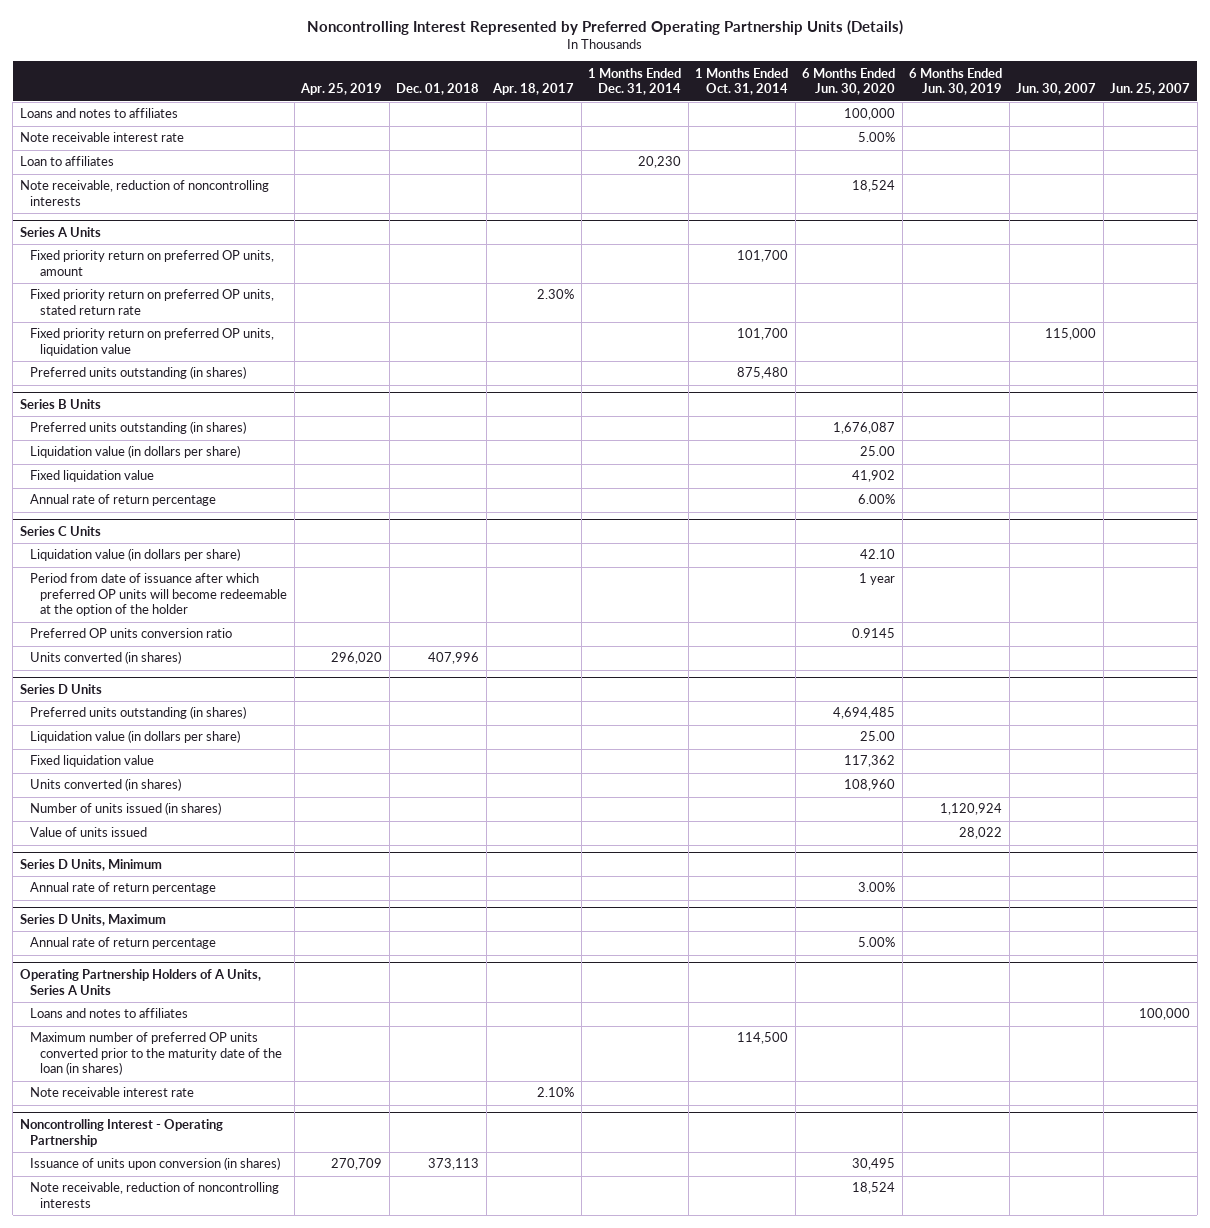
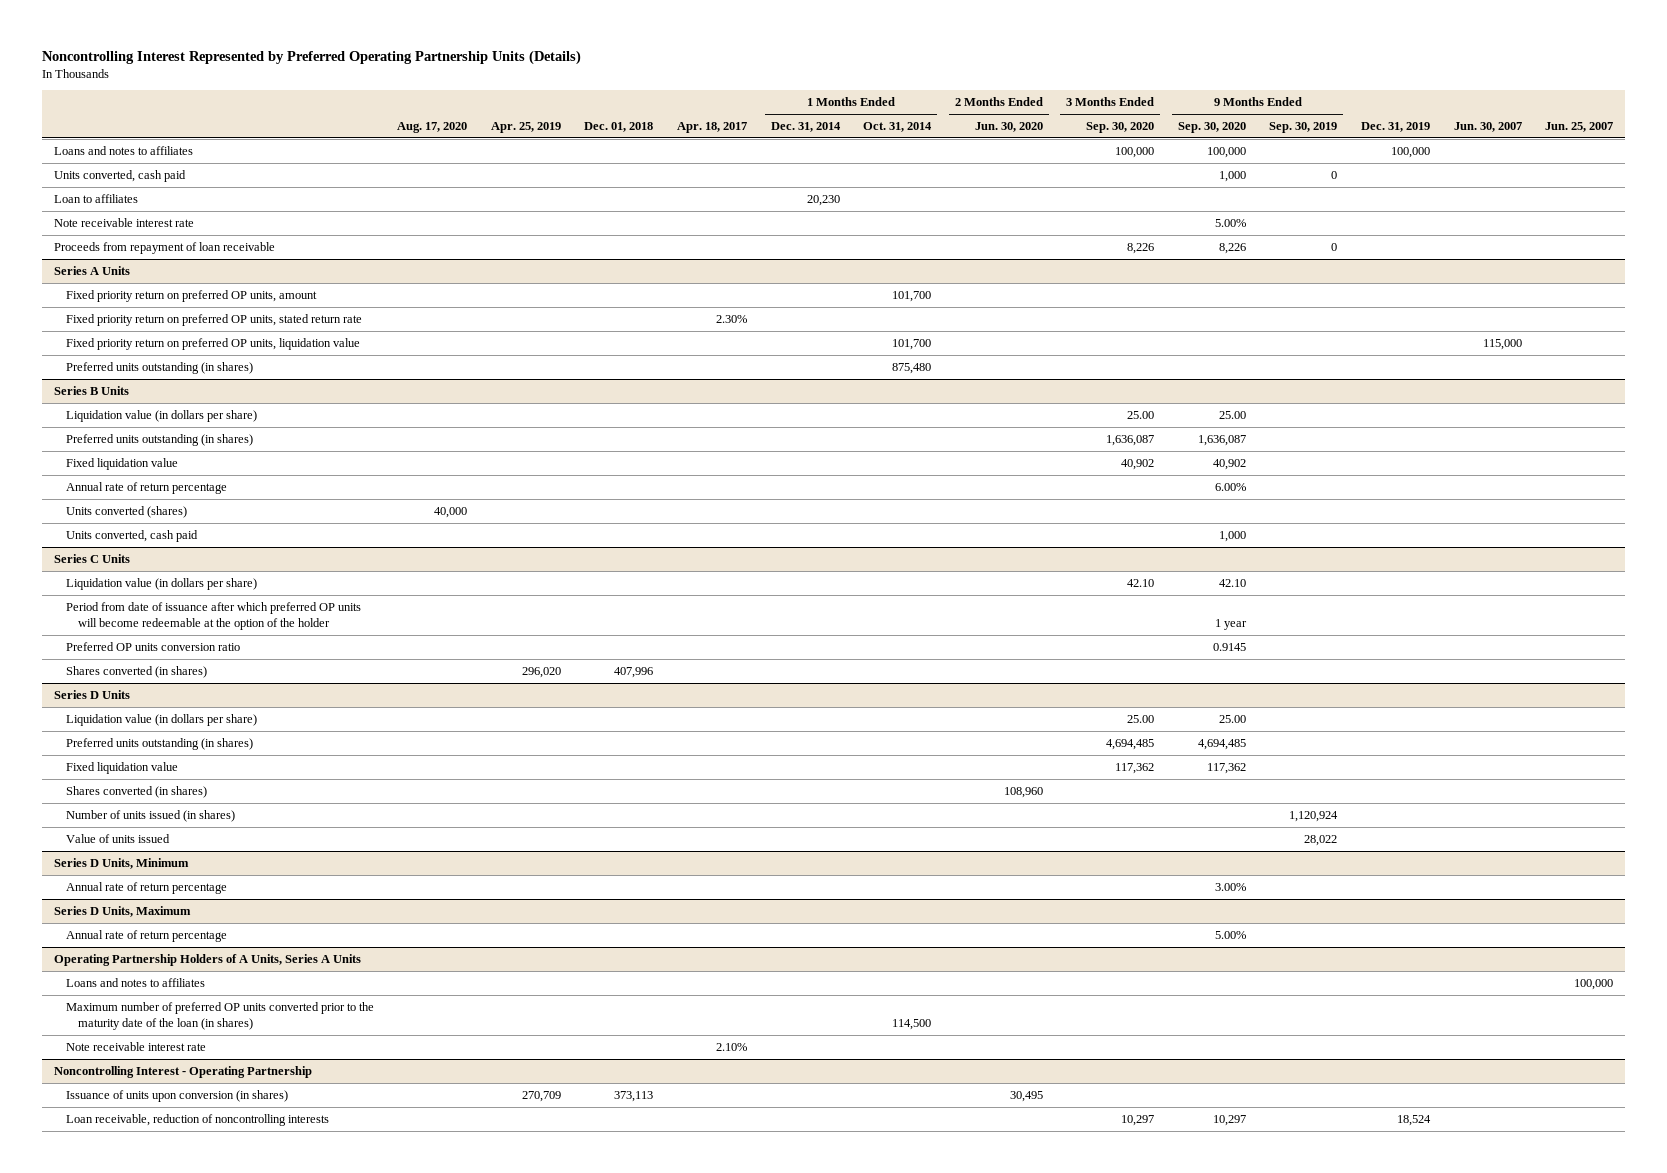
- | Apr. 25, 2019 | Dec. 01, 2018 | Apr. 18, 2017 | 1 Months Ended Dec. 31, 2014 | 1 Months Ended Oct. 31, 2014 | 6 Months Ended Jun. 30, 2020 | 6 Months Ended Jun. 30, 2019 | Jun. 30, 2007 | Jun. 25, 2007
+ | Aug. 17, 2020 | Apr. 25, 2019 | Dec. 01, 2018 | Apr. 18, 2017 | 1 Months Ended Dec. 31, 2014 | 1 Months Ended Oct. 31, 2014 | 2 Months Ended Jun. 30, 2020 | 3 Months Ended Sep. 30, 2020 | 9 Months Ended Sep. 30, 2020 | 9 Months Ended Sep. 30, 2019 | Dec. 31, 2019 | Jun. 30, 2007 | Jun. 25, 2007
+ Units converted, cash paid | | | | | | | | | 1,000 | 0 | | |
- Note receivable, reduction of noncontrolling interests | | | | | | 18,524 | | |
moved down: Note receivable interest rate | | | | | | | | | 5.00% | | | |
+ Proceeds from repayment of loan receivable | | | | | | | | 8,226 | 8,226 | 0 | | |
@ Series B Units
moved down: Preferred units outstanding (in shares) | | | | | | | | 1,636,087 | 1,636,087 | | | |
+ Units converted (shares) | 40,000 | | | | | | | | | | | |
+ Units converted, cash paid | | | | | | | | | 1,000 | | | |
@ Series C Units
- Units converted (in shares) | 296,020 | 407,996 | | | | | | |
+ Shares converted (in shares) | | 296,020 | 407,996 | | | | | | | | | |
@ Series D Units
moved down: Preferred units outstanding (in shares) | | | | | | | | 4,694,485 | 4,694,485 | | | |
- Units converted (in shares) | | | | | | 108,960 | | |
+ Shares converted (in shares) | | | | | | | 108,960 | | | | | |
@ Noncontrolling Interest - Operating Partnership
- Note receivable, reduction of noncontrolling interests | | | | | | 18,524 | | |
+ Loan receivable, reduction of noncontrolling interests | | | | | | | | 10,297 | 10,297 | | 18,524 | |

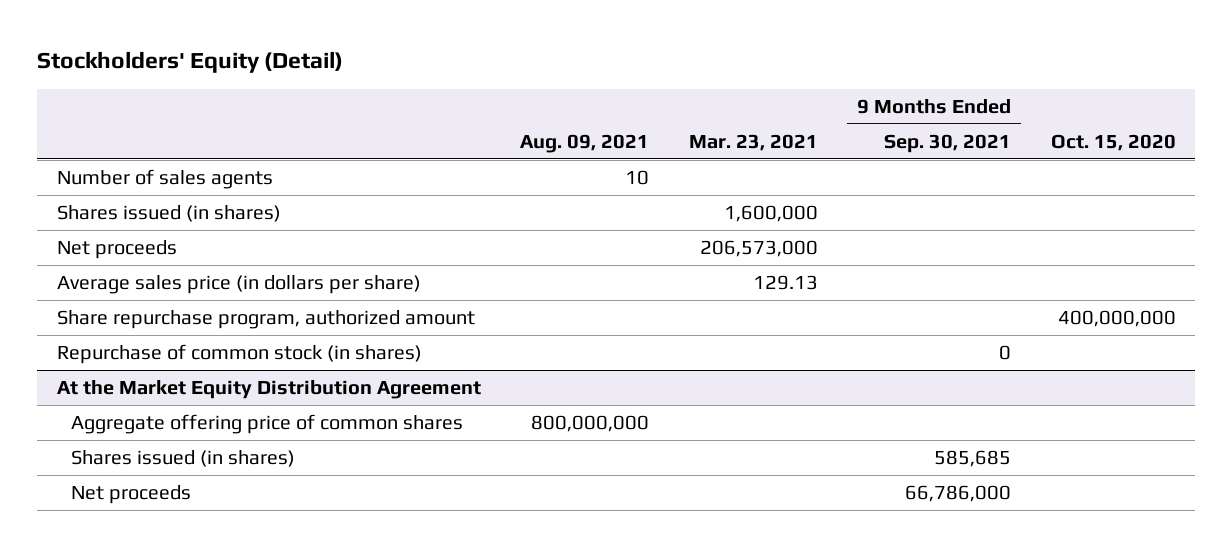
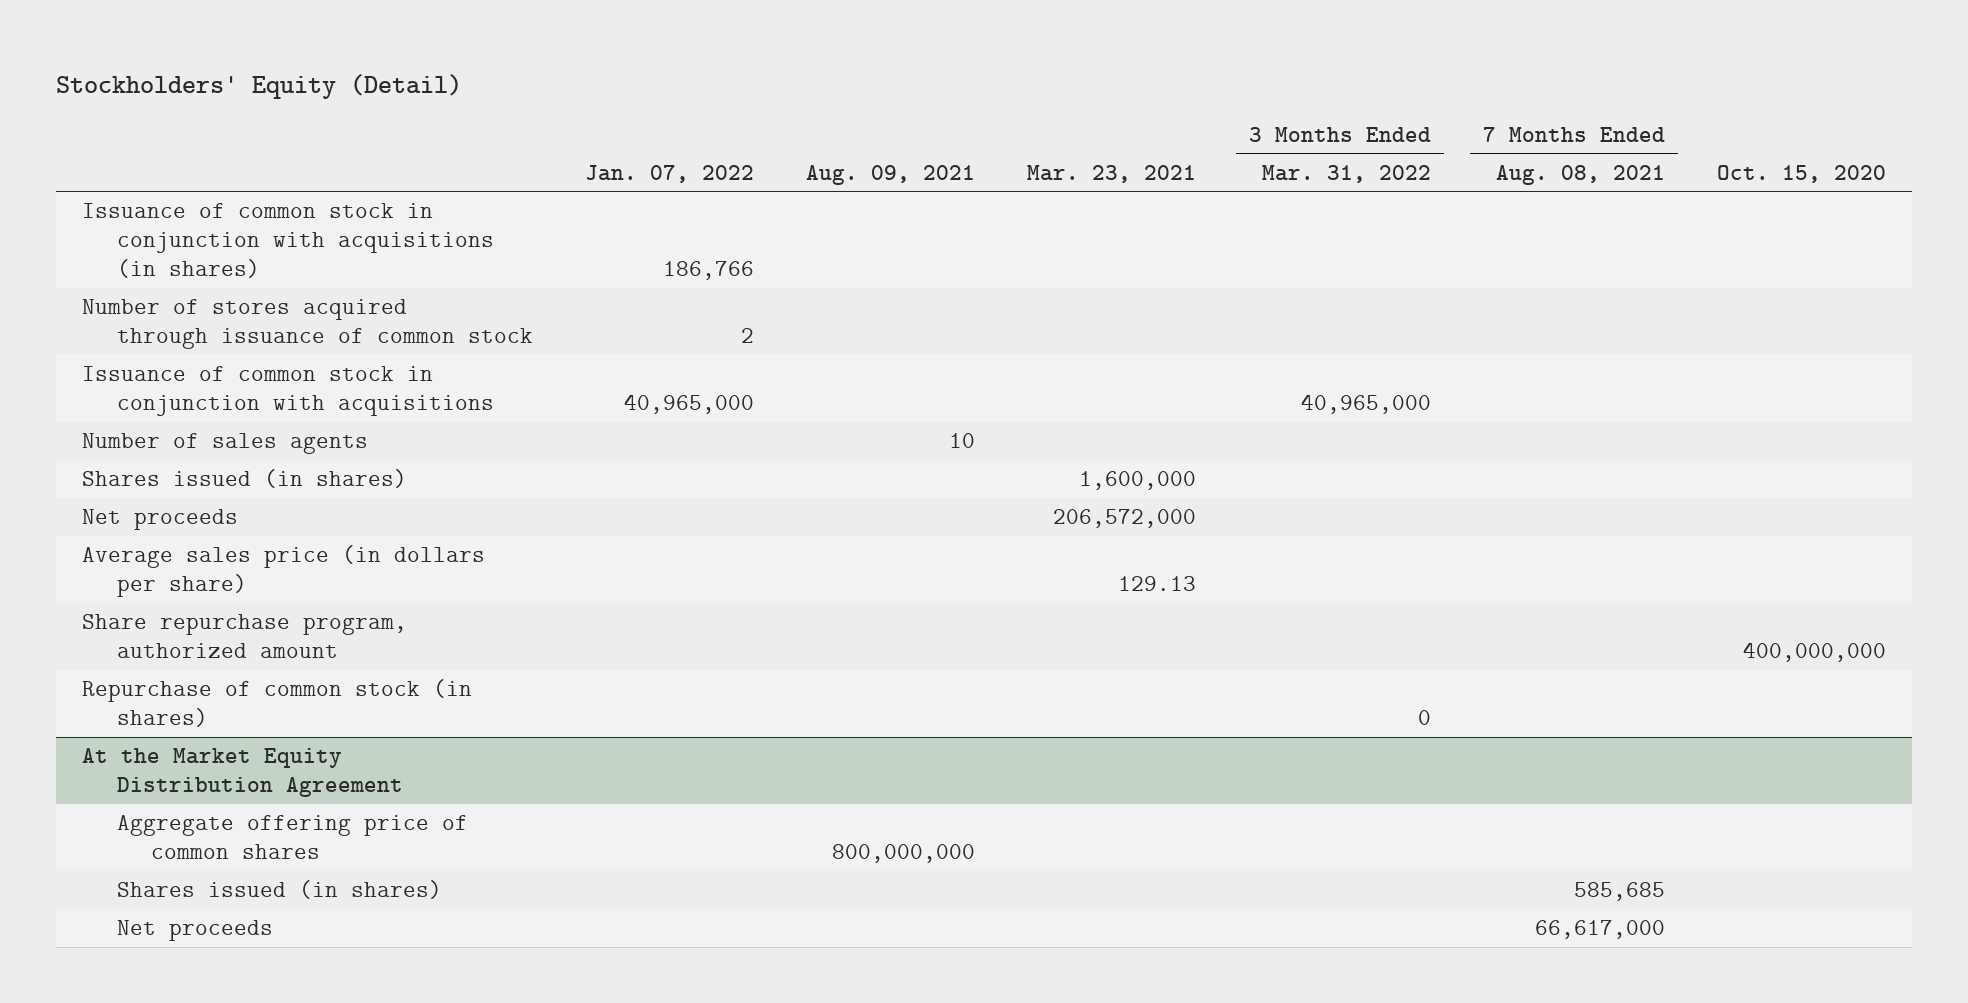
- | Aug. 09, 2021 | Mar. 23, 2021 | 9 Months Ended Sep. 30, 2021 | Oct. 15, 2020
+ | Jan. 07, 2022 | Aug. 09, 2021 | Mar. 23, 2021 | 3 Months Ended Mar. 31, 2022 | 7 Months Ended Aug. 08, 2021 | Oct. 15, 2020
+ Issuance of common stock in conjunction with acquisitions (in shares) | 186,766 | | | | |
+ Number of stores acquired through issuance of common stock | 2 | | | | |
+ Issuance of common stock in conjunction with acquisitions | 40,965,000 | | | 40,965,000 | |
- Net proceeds | | 206,573,000 | |
+ Net proceeds | | | 206,572,000 | | |

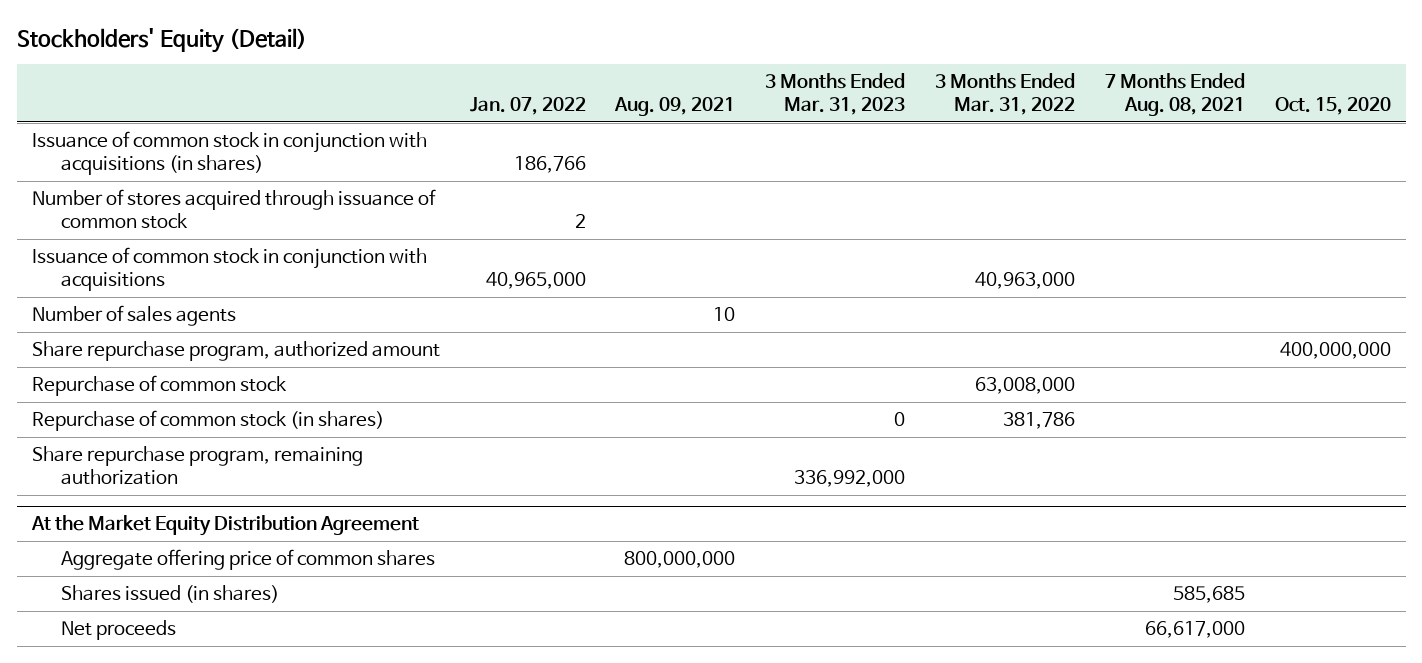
- | Jan. 07, 2022 | Aug. 09, 2021 | Mar. 23, 2021 | 3 Months Ended Mar. 31, 2022 | 7 Months Ended Aug. 08, 2021 | Oct. 15, 2020
+ | Jan. 07, 2022 | Aug. 09, 2021 | 3 Months Ended Mar. 31, 2023 | 3 Months Ended Mar. 31, 2022 | 7 Months Ended Aug. 08, 2021 | Oct. 15, 2020
- Issuance of common stock in conjunction with acquisitions | 40,965,000 | | | 40,965,000 | |
+ Issuance of common stock in conjunction with acquisitions | 40,965,000 | | | 40,963,000 | |
- Shares issued (in shares) | | | 1,600,000 | | |
- Net proceeds | | | 206,572,000 | | |
- Average sales price (in dollars per share) | | | 129.13 | | |
- Repurchase of common stock (in shares) | | | | 0 | |
+ Repurchase of common stock | | | | 63,008,000 | |
+ Repurchase of common stock (in shares) | | | 0 | 381,786 | |
+ Share repurchase program, remaining authorization | | | 336,992,000 | | |

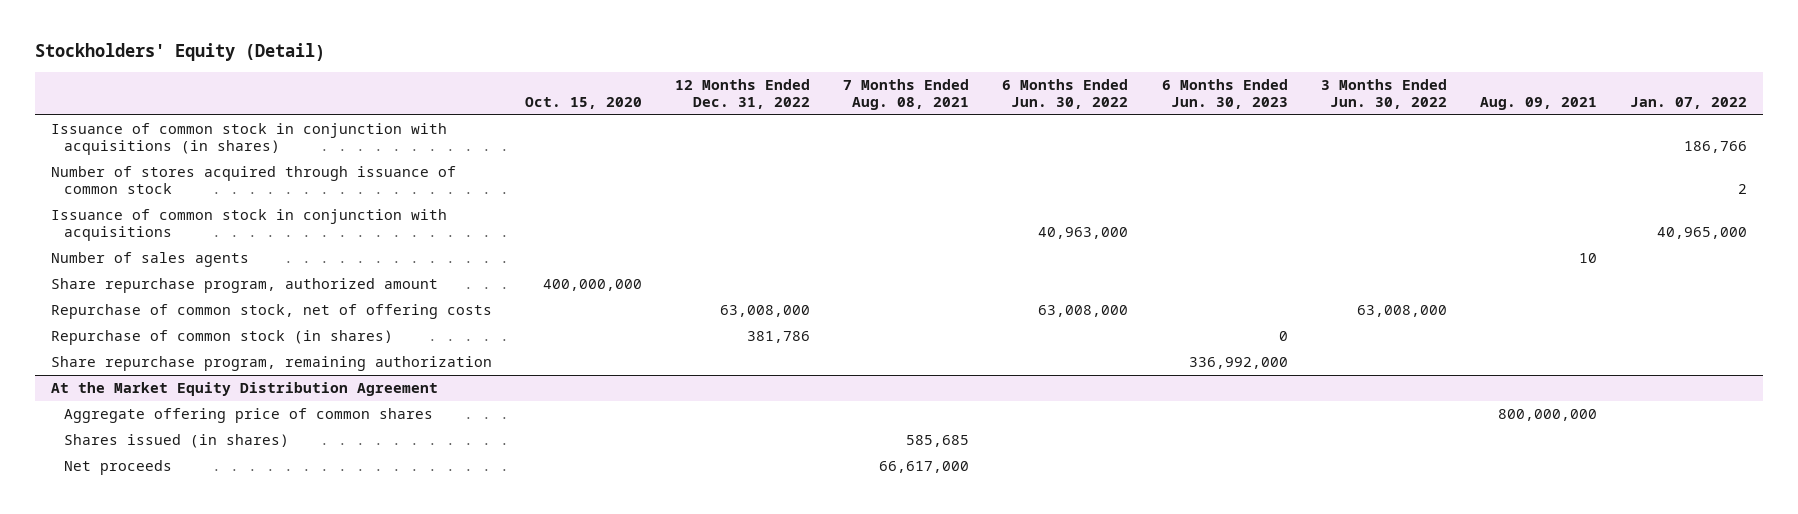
- | Jan. 07, 2022 | Aug. 09, 2021 | 3 Months Ended Mar. 31, 2023 | 3 Months Ended Mar. 31, 2022 | 7 Months Ended Aug. 08, 2021 | Oct. 15, 2020
+ | Oct. 15, 2020 | 12 Months Ended Dec. 31, 2022 | 7 Months Ended Aug. 08, 2021 | 6 Months Ended Jun. 30, 2022 | 6 Months Ended Jun. 30, 2023 | 3 Months Ended Jun. 30, 2022 | Aug. 09, 2021 | Jan. 07, 2022
- Repurchase of common stock | | | | 63,008,000 | |
+ Repurchase of common stock, net of offering costs | | 63,008,000 | | 63,008,000 | | 63,008,000 | |

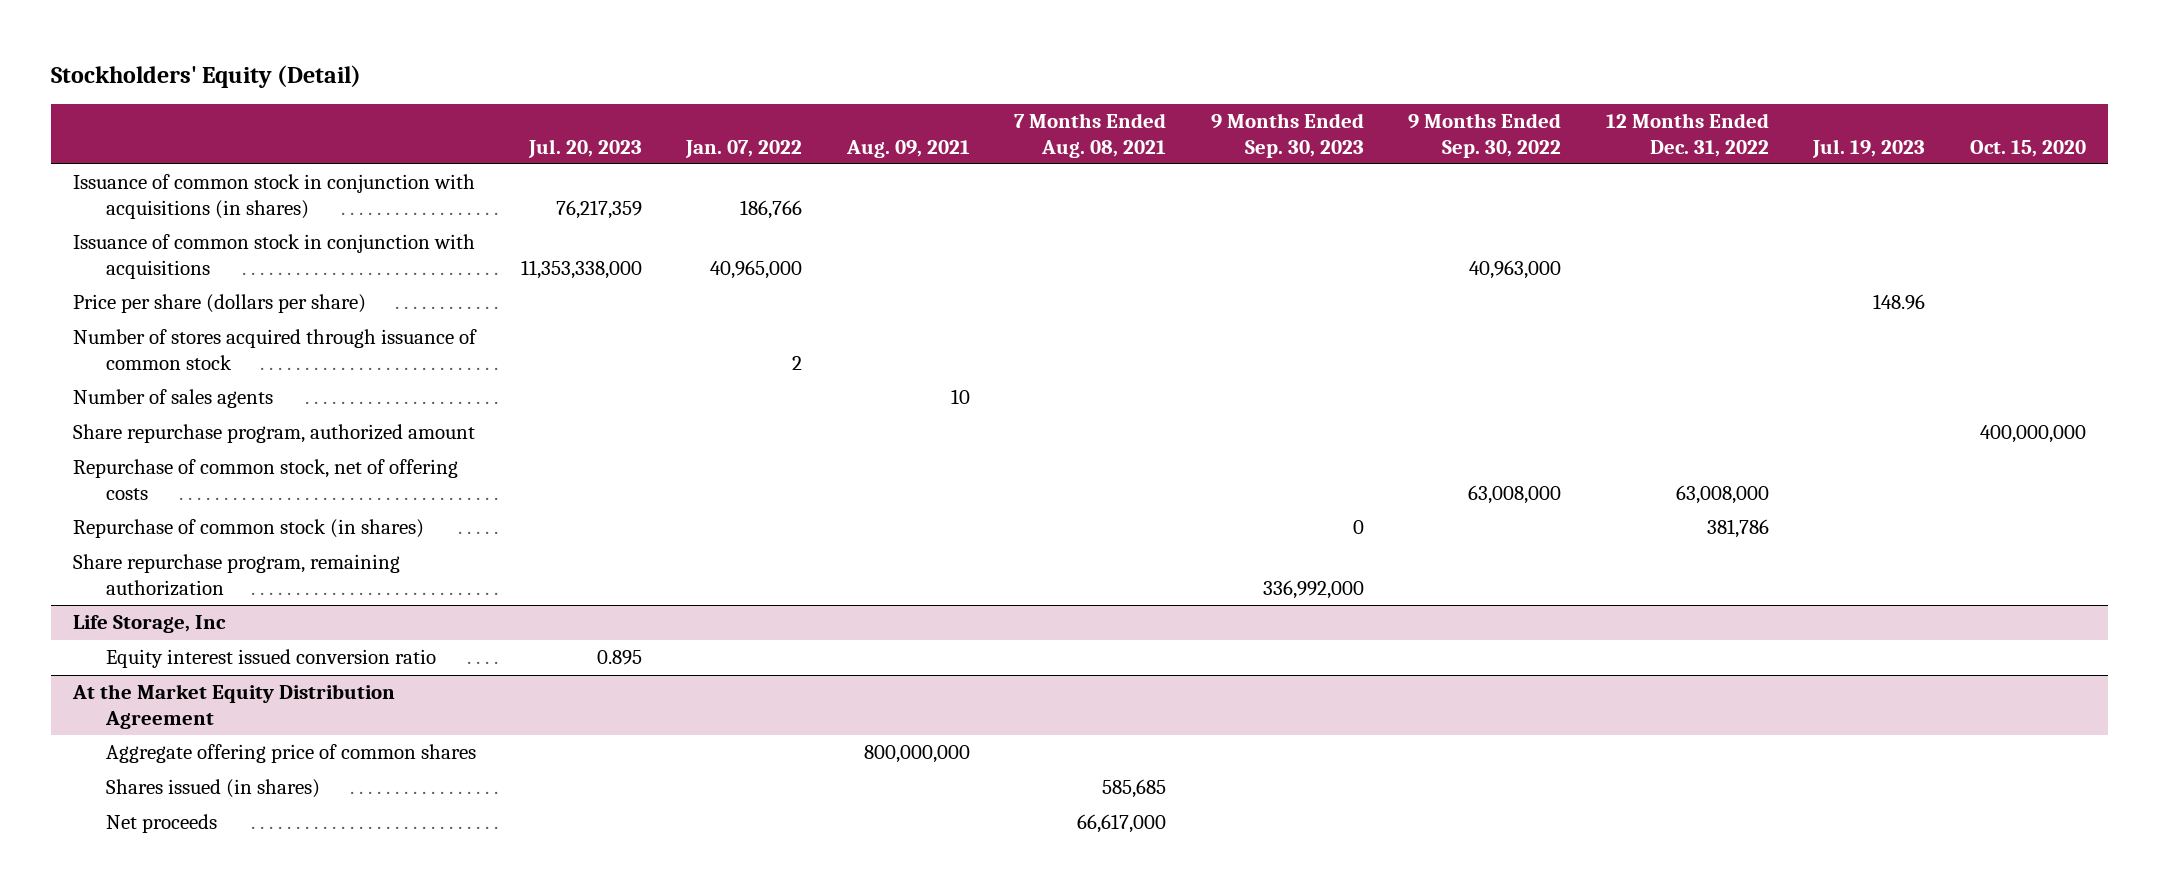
- | Oct. 15, 2020 | 12 Months Ended Dec. 31, 2022 | 7 Months Ended Aug. 08, 2021 | 6 Months Ended Jun. 30, 2022 | 6 Months Ended Jun. 30, 2023 | 3 Months Ended Jun. 30, 2022 | Aug. 09, 2021 | Jan. 07, 2022
+ | Jul. 20, 2023 | Jan. 07, 2022 | Aug. 09, 2021 | 7 Months Ended Aug. 08, 2021 | 9 Months Ended Sep. 30, 2023 | 9 Months Ended Sep. 30, 2022 | 12 Months Ended Dec. 31, 2022 | Jul. 19, 2023 | Oct. 15, 2020
+ Price per share (dollars per share) | | | | | | | | 148.96 |
moved down: Number of stores acquired through issuance of common stock | | 2 | | | | | | |
+ Life Storage, Inc
+ Equity interest issued conversion ratio | 0.895 | | | | | | | |

